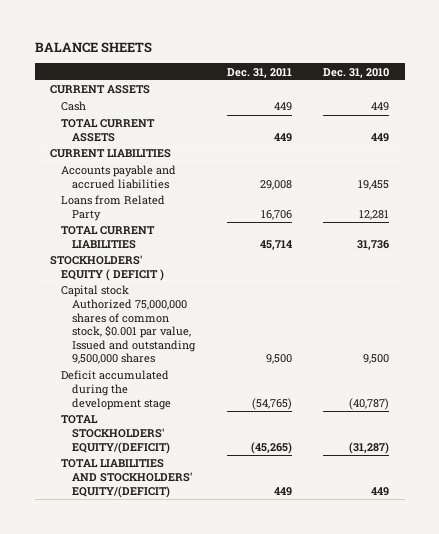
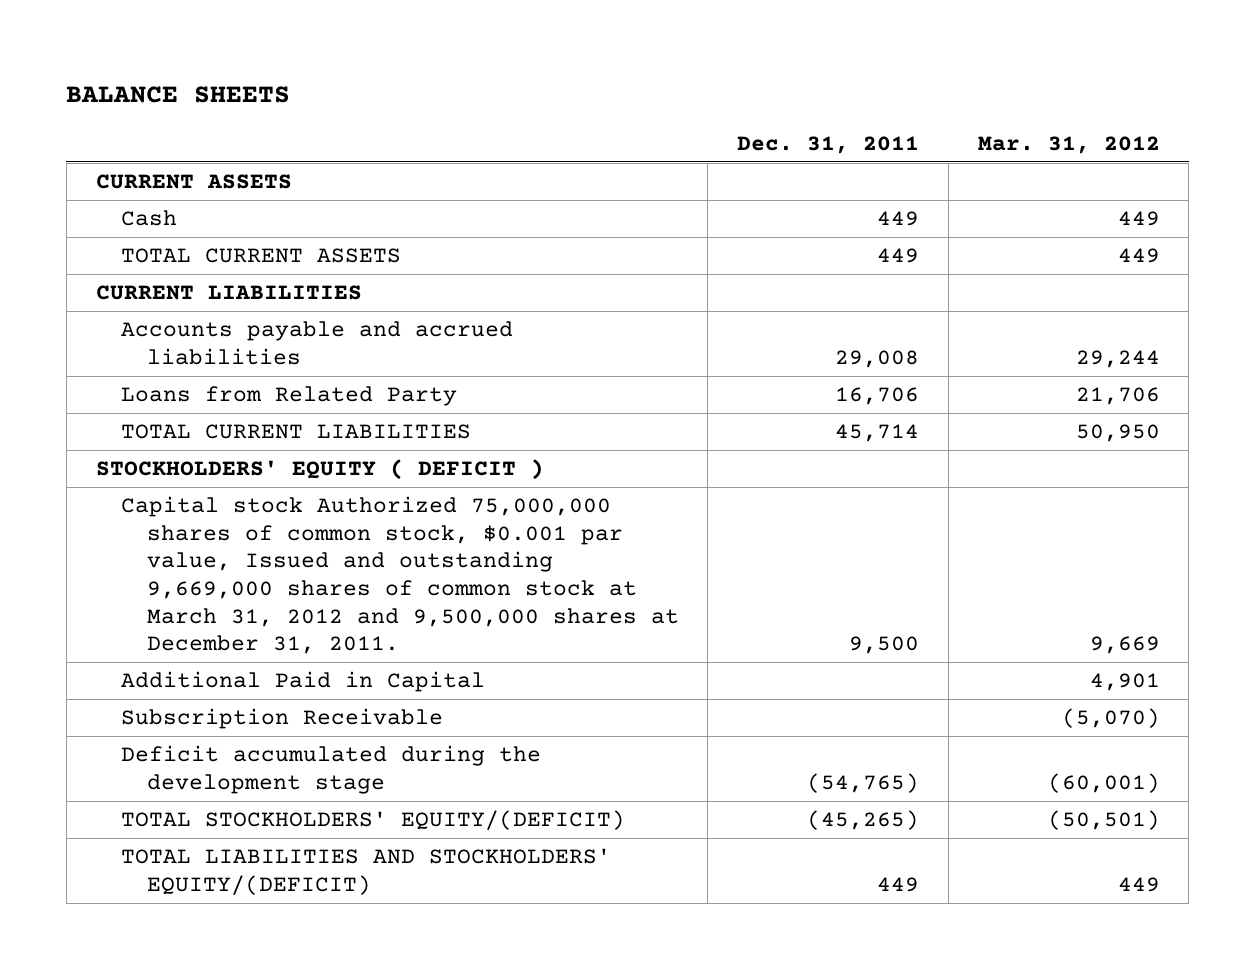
- | Dec. 31, 2011 | Dec. 31, 2010
+ | Dec. 31, 2011 | Mar. 31, 2012
- Capital stock Authorized 75,000,000 shares of common stock, $0.001 par value, Issued and outstanding 9,500,000 shares | 9,500 | 9,500
+ Capital stock Authorized 75,000,000 shares of common stock, $0.001 par value, Issued and outstanding 9,669,000 shares of common stock at March 31, 2012 and 9,500,000 shares at December 31, 2011. | 9,500 | 9,669
+ Additional Paid in Capital | | 4,901
+ Subscription Receivable | | (5,070)

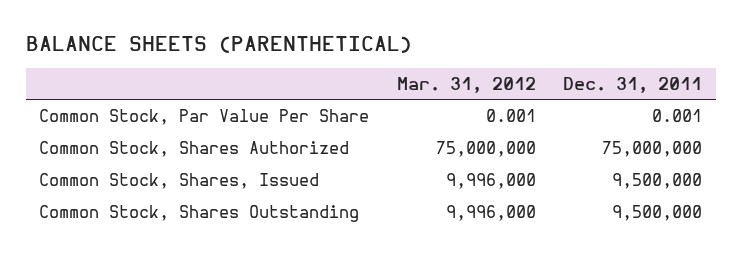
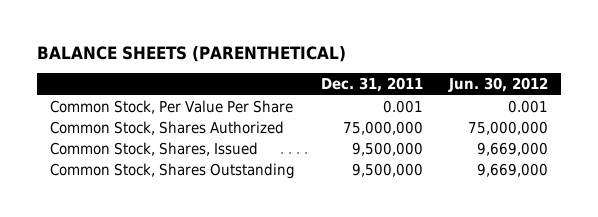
- | Mar. 31, 2012 | Dec. 31, 2011
+ | Dec. 31, 2011 | Jun. 30, 2012
- Common Stock, Par Value Per Share | 0.001 | 0.001
+ Common Stock, Per Value Per Share | 0.001 | 0.001

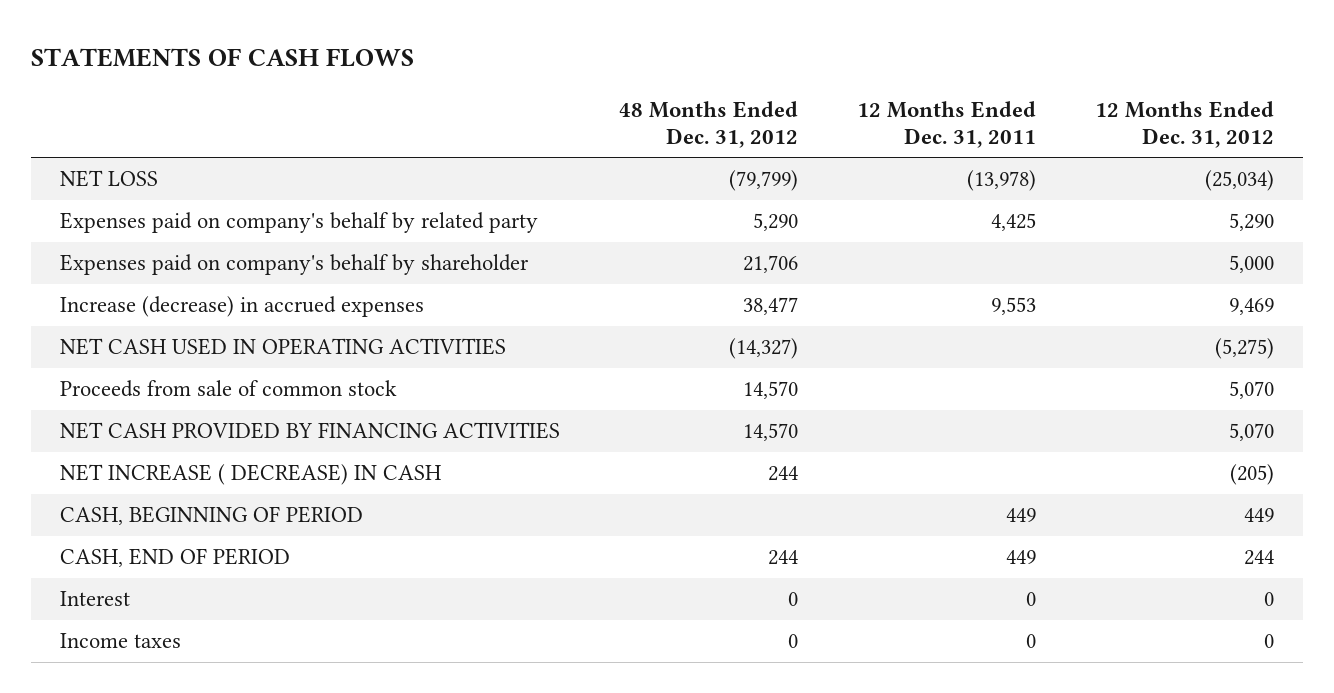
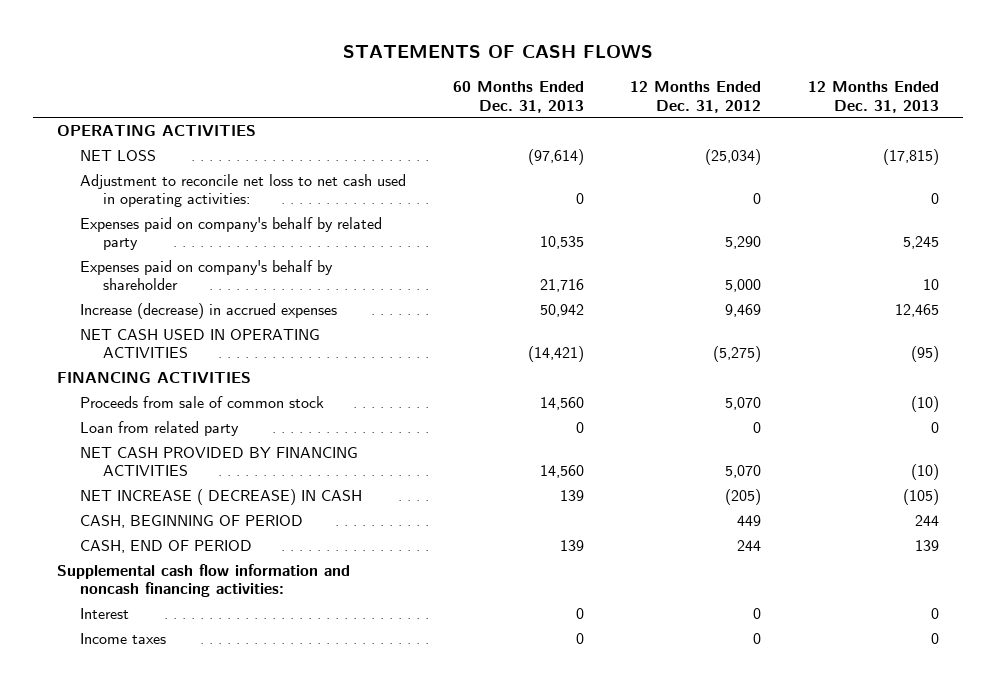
- | 48 Months Ended Dec. 31, 2012 | 12 Months Ended Dec. 31, 2011 | 12 Months Ended Dec. 31, 2012
+ | 60 Months Ended Dec. 31, 2013 | 12 Months Ended Dec. 31, 2012 | 12 Months Ended Dec. 31, 2013
+ OPERATING ACTIVITIES
+ Adjustment to reconcile net loss to net cash used in operating activities: | 0 | 0 | 0
+ FINANCING ACTIVITIES
+ Loan from related party | 0 | 0 | 0
+ Supplemental cash flow information and noncash financing activities:

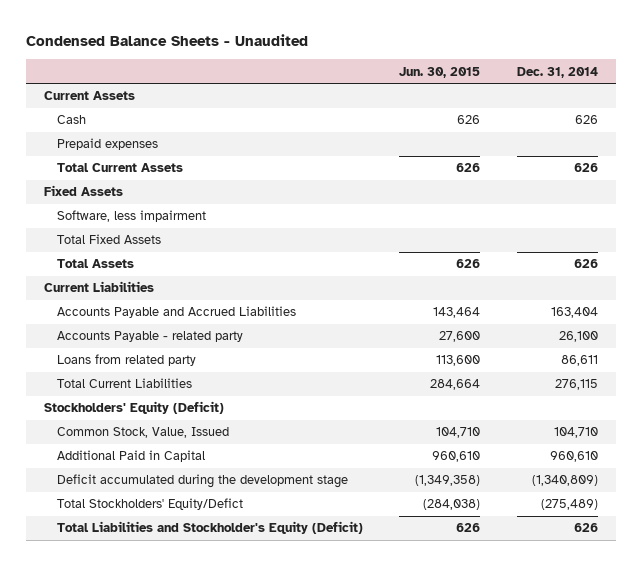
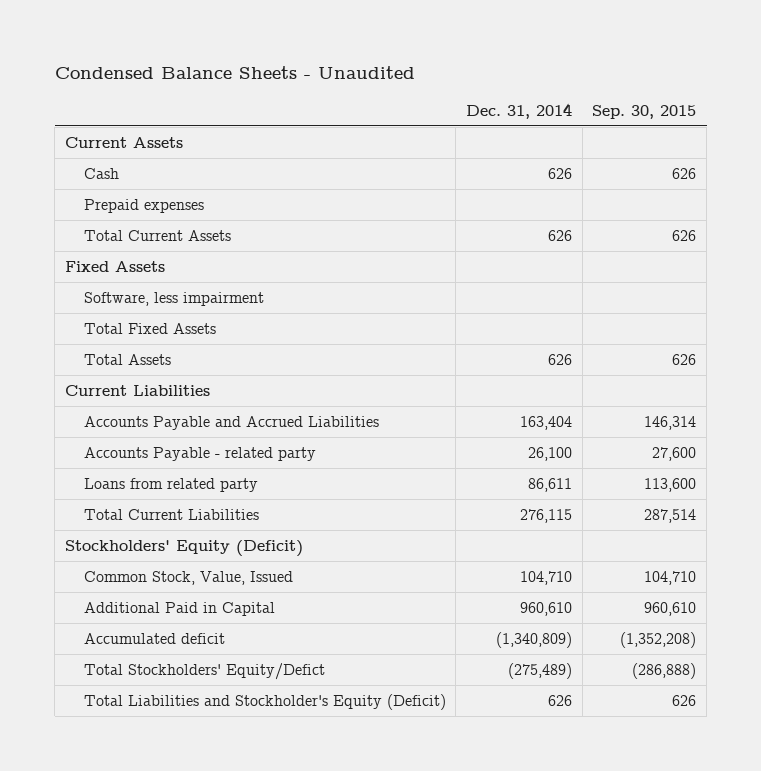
- | Jun. 30, 2015 | Dec. 31, 2014
+ | Dec. 31, 2014 | Sep. 30, 2015
- Deficit accumulated during the development stage | (1,349,358) | (1,340,809)
+ Accumulated deficit | (1,340,809) | (1,352,208)

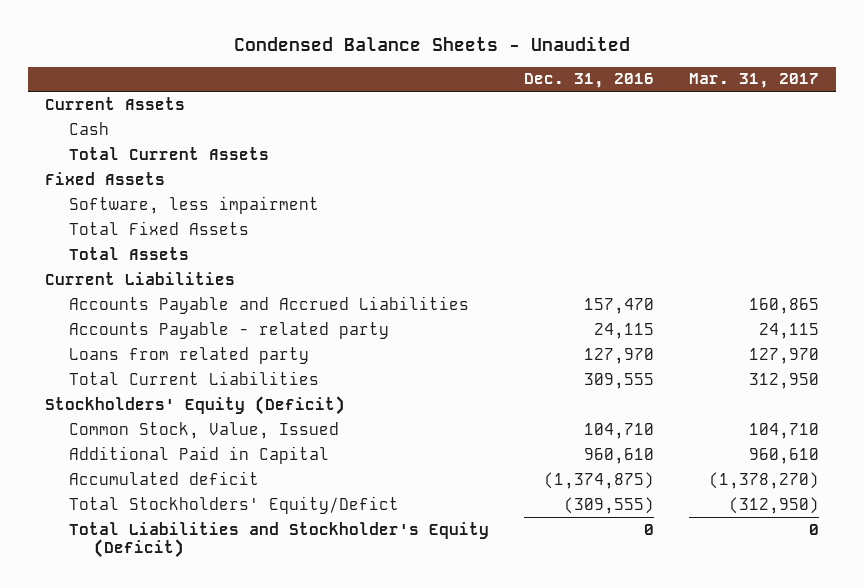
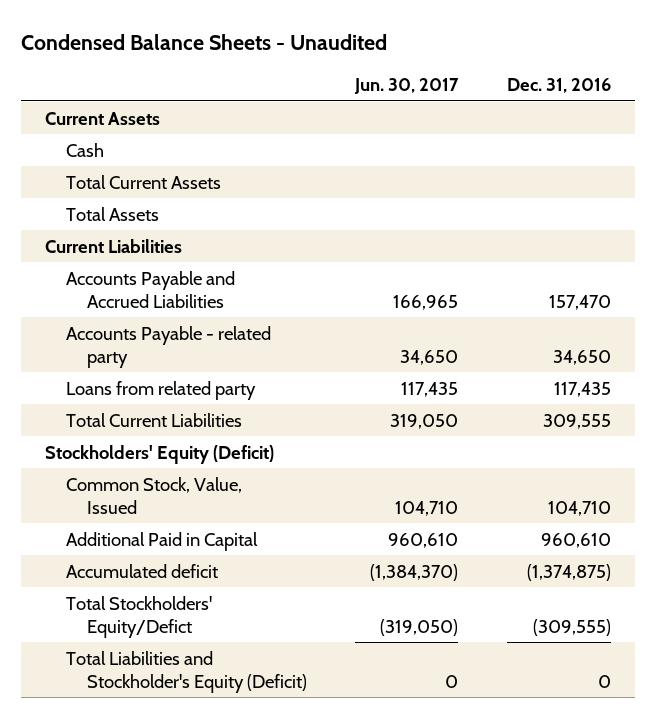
- | Dec. 31, 2016 | Mar. 31, 2017
+ | Jun. 30, 2017 | Dec. 31, 2016
- Fixed Assets
- Software, less impairment
- Total Fixed Assets
- Accounts Payable - related party | 24,115 | 24,115
- Loans from related party | 127,970 | 127,970
+ Accounts Payable - related party | 34,650 | 34,650
+ Loans from related party | 117,435 | 117,435

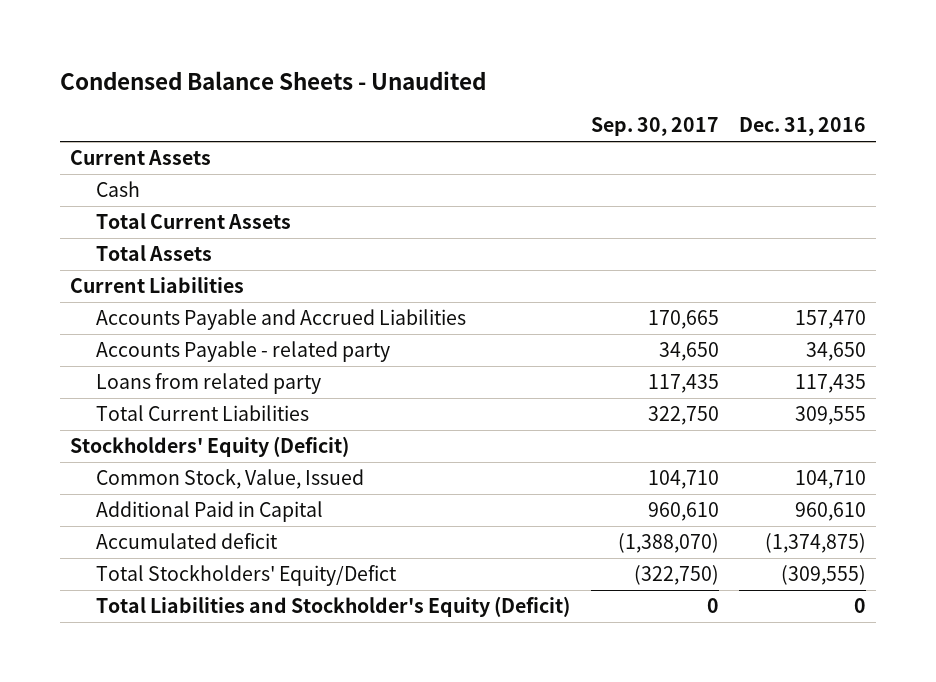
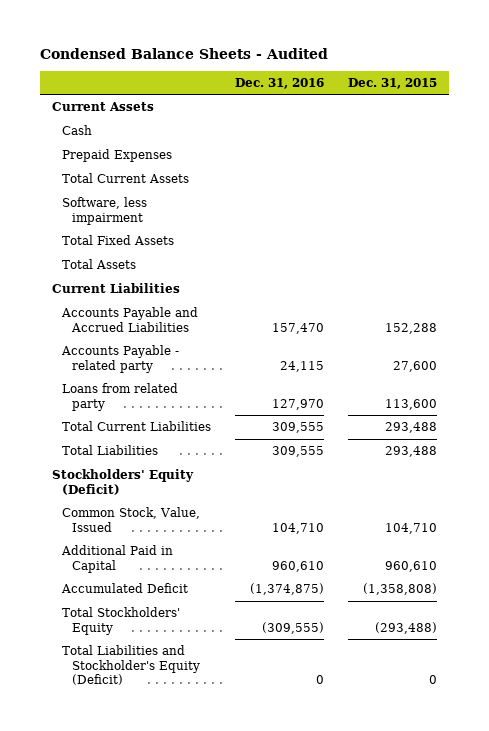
- Condensed Balance Sheets - Unaudited
+ Condensed Balance Sheets - Audited
- | Sep. 30, 2017 | Dec. 31, 2016
+ | Dec. 31, 2016 | Dec. 31, 2015
+ Prepaid Expenses
+ Software, less impairment
+ Total Fixed Assets
- Accounts Payable - related party | 34,650 | 34,650
- Loans from related party | 117,435 | 117,435
+ Accounts Payable - related party | 24,115 | 27,600
+ Loans from related party | 127,970 | 113,600
+ Total Liabilities | 309,555 | 293,488
- Accumulated deficit | (1,388,070) | (1,374,875)
- Total Stockholders' Equity/Defict | (322,750) | (309,555)
+ Accumulated Deficit | (1,374,875) | (1,358,808)
+ Total Stockholders' Equity | (309,555) | (293,488)

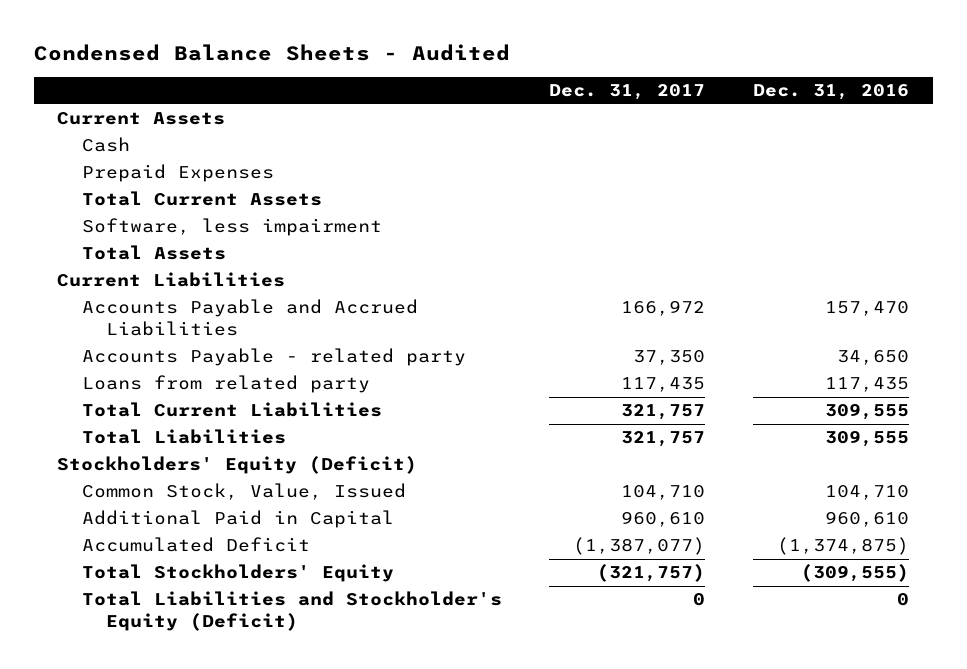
- | Dec. 31, 2016 | Dec. 31, 2015
+ | Dec. 31, 2017 | Dec. 31, 2016
- Total Fixed Assets
- Accounts Payable - related party | 24,115 | 27,600
- Loans from related party | 127,970 | 113,600
+ Accounts Payable - related party | 37,350 | 34,650
+ Loans from related party | 117,435 | 117,435

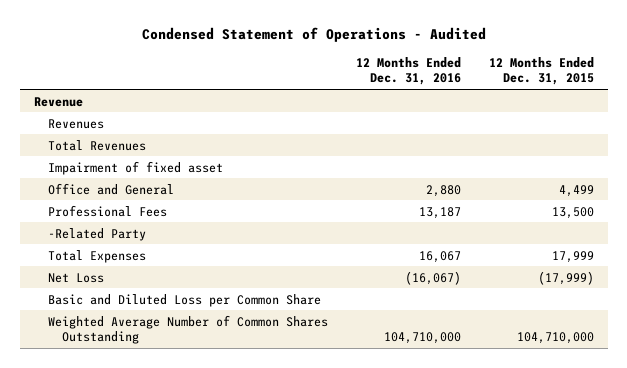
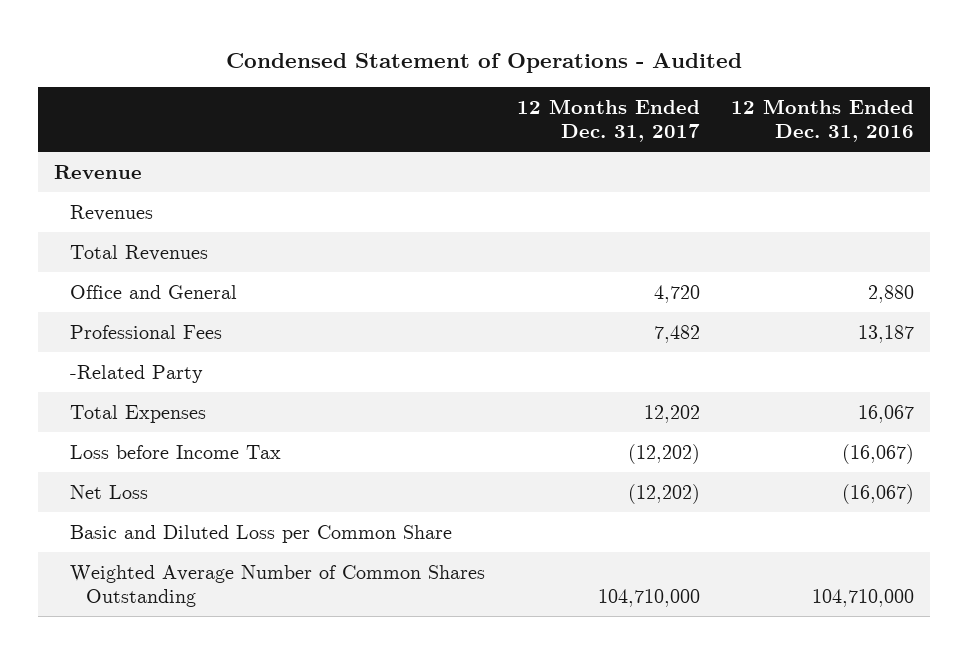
- | 12 Months Ended Dec. 31, 2016 | 12 Months Ended Dec. 31, 2015
+ | 12 Months Ended Dec. 31, 2017 | 12 Months Ended Dec. 31, 2016
- Impairment of fixed asset
+ Loss before Income Tax | (12,202) | (16,067)

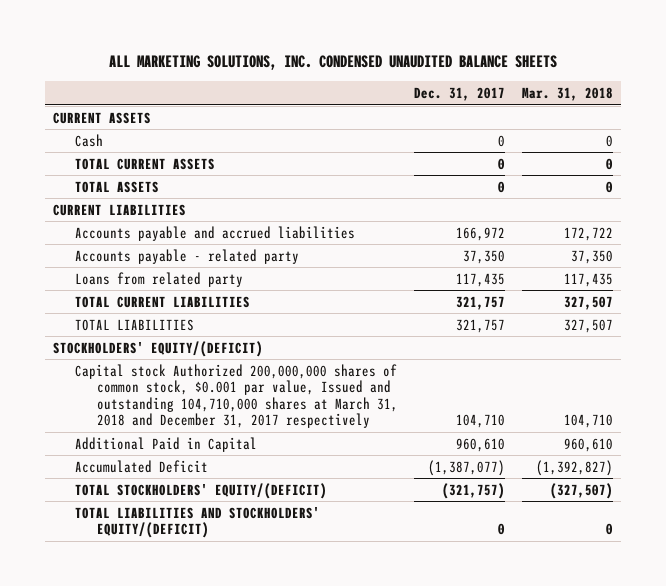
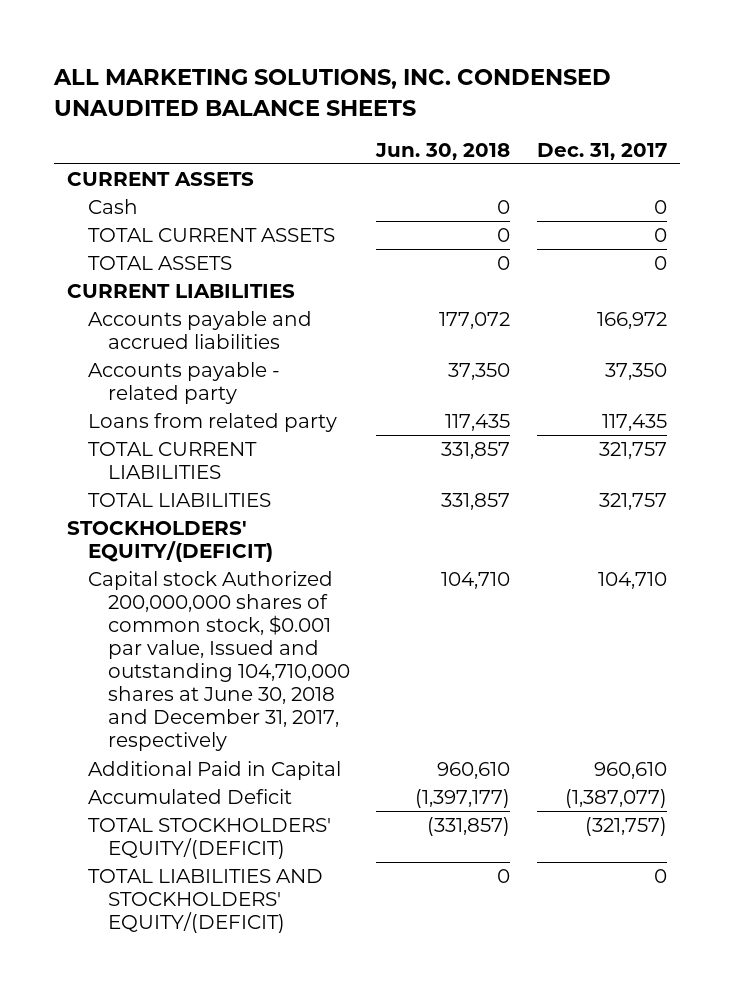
- | Dec. 31, 2017 | Mar. 31, 2018
+ | Jun. 30, 2018 | Dec. 31, 2017
- Capital stock Authorized 200,000,000 shares of common stock, $0.001 par value, Issued and outstanding 104,710,000 shares at March 31, 2018 and December 31, 2017 respectively | 104,710 | 104,710
+ Capital stock Authorized 200,000,000 shares of common stock, $0.001 par value, Issued and outstanding 104,710,000 shares at June 30, 2018 and December 31, 2017, respectively | 104,710 | 104,710

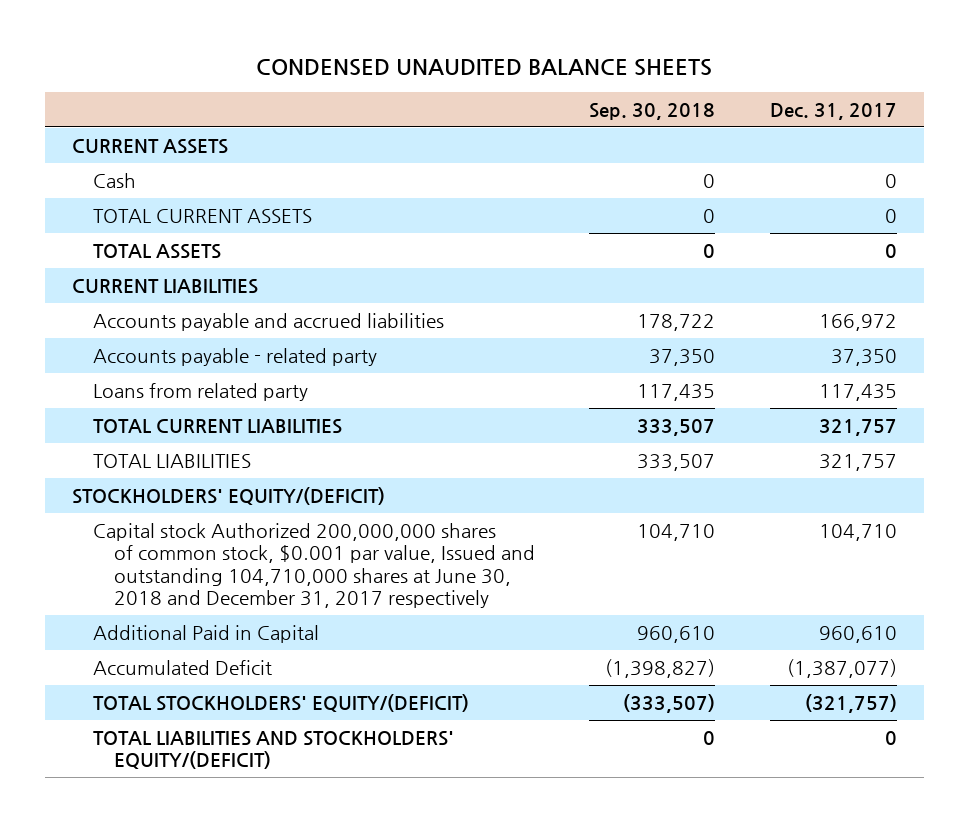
- ALL MARKETING SOLUTIONS, INC. CONDENSED UNAUDITED BALANCE SHEETS
+ CONDENSED UNAUDITED BALANCE SHEETS
- | Jun. 30, 2018 | Dec. 31, 2017
+ | Sep. 30, 2018 | Dec. 31, 2017
- Capital stock Authorized 200,000,000 shares of common stock, $0.001 par value, Issued and outstanding 104,710,000 shares at June 30, 2018 and December 31, 2017, respectively | 104,710 | 104,710
+ Capital stock Authorized 200,000,000 shares of common stock, $0.001 par value, Issued and outstanding 104,710,000 shares at June 30, 2018 and December 31, 2017 respectively | 104,710 | 104,710

